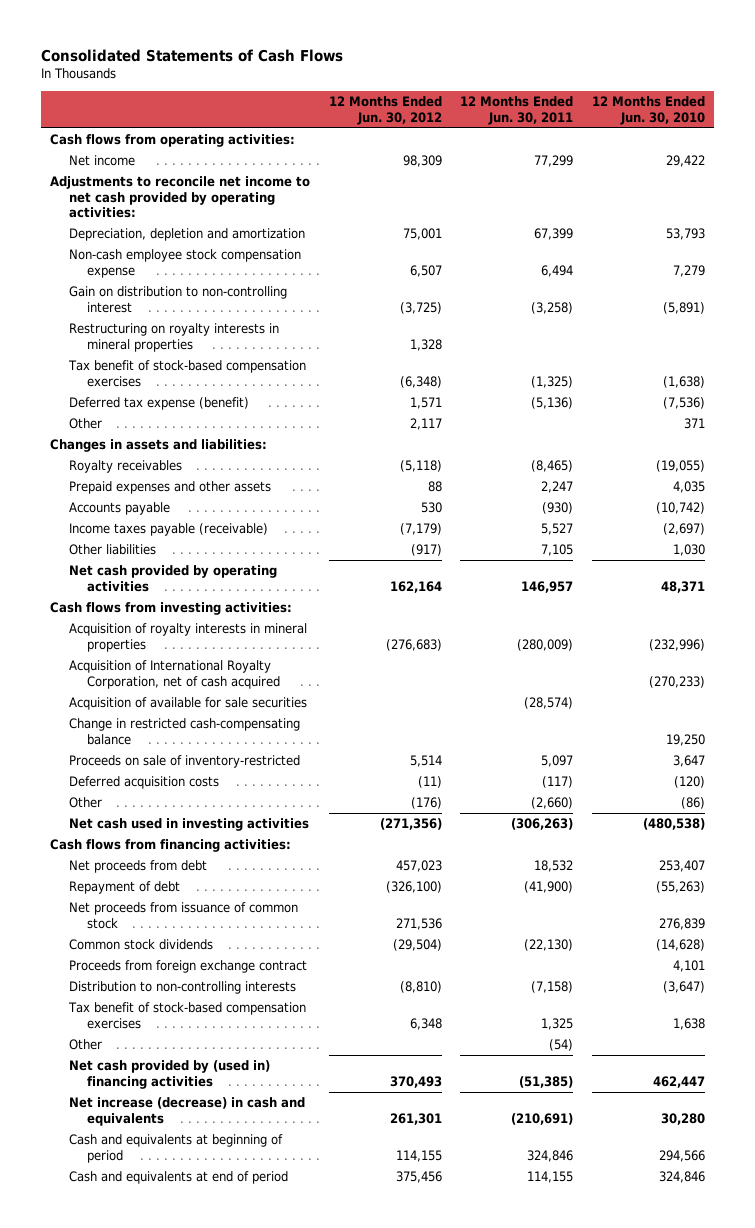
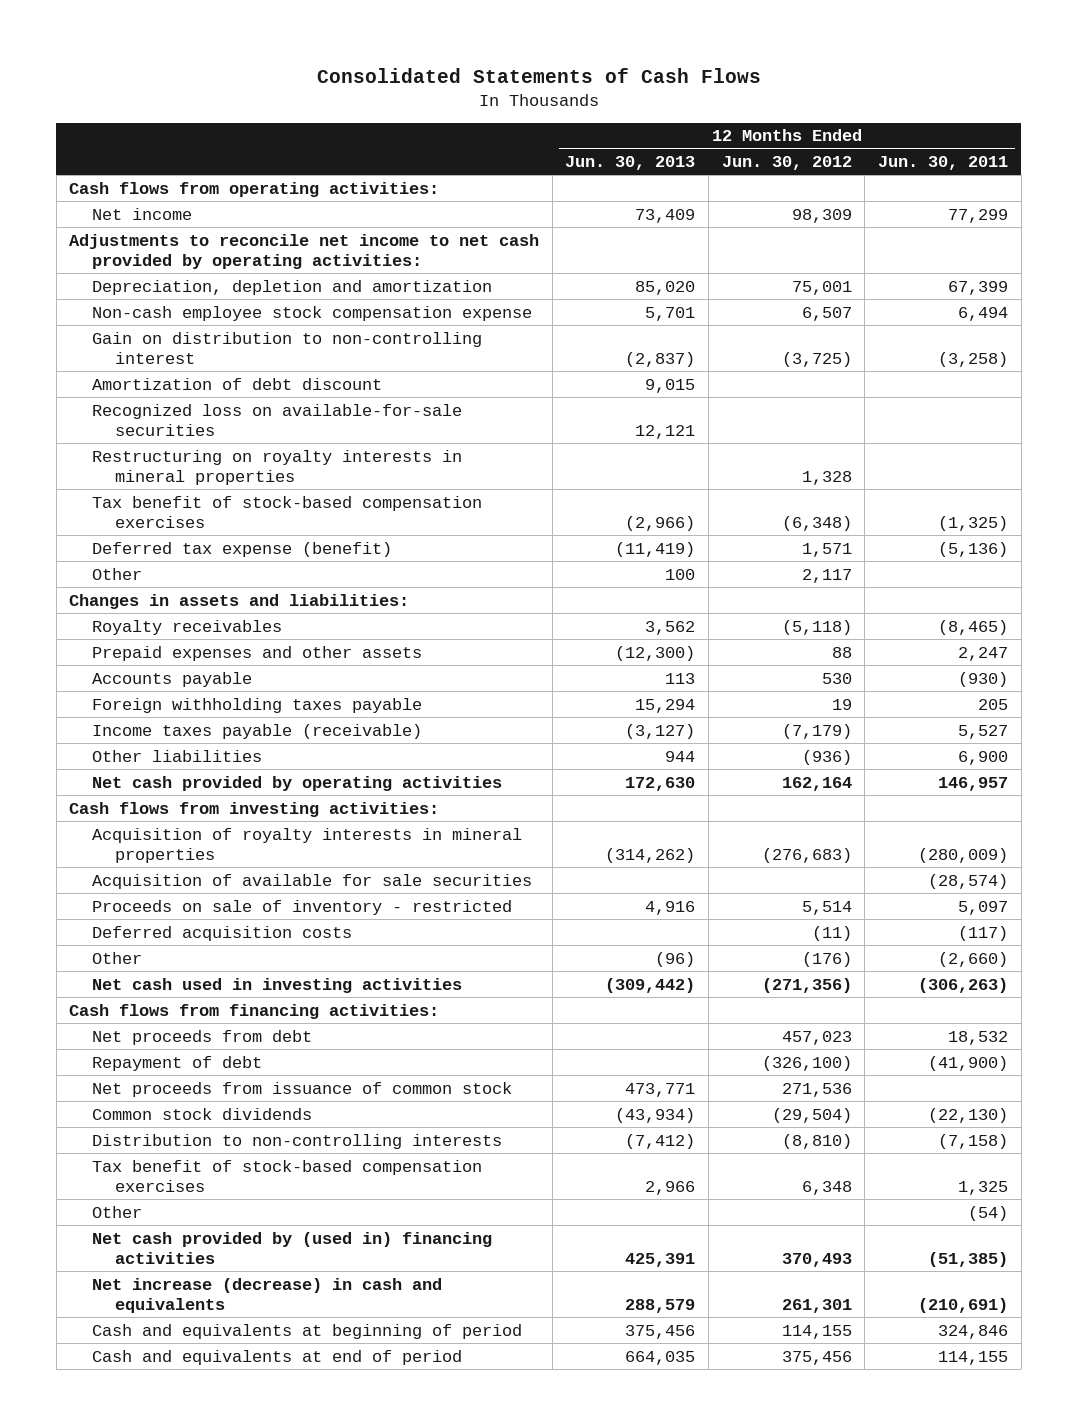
- | 12 Months Ended Jun. 30, 2012 | 12 Months Ended Jun. 30, 2011 | 12 Months Ended Jun. 30, 2010
+ | 12 Months Ended Jun. 30, 2013 | 12 Months Ended Jun. 30, 2012 | 12 Months Ended Jun. 30, 2011
+ Amortization of debt discount | 9,015 | |
+ Recognized loss on available-for-sale securities | 12,121 | |
+ Foreign withholding taxes payable | 15,294 | 19 | 205
- Other liabilities | (917) | 7,105 | 1,030
+ Other liabilities | 944 | (936) | 6,900
- Acquisition of International Royalty Corporation, net of cash acquired | | | (270,233)
- Change in restricted cash-compensating balance | | | 19,250
- Proceeds on sale of inventory-restricted | 5,514 | 5,097 | 3,647
+ Proceeds on sale of inventory - restricted | 4,916 | 5,514 | 5,097
- Proceeds from foreign exchange contract | | | 4,101

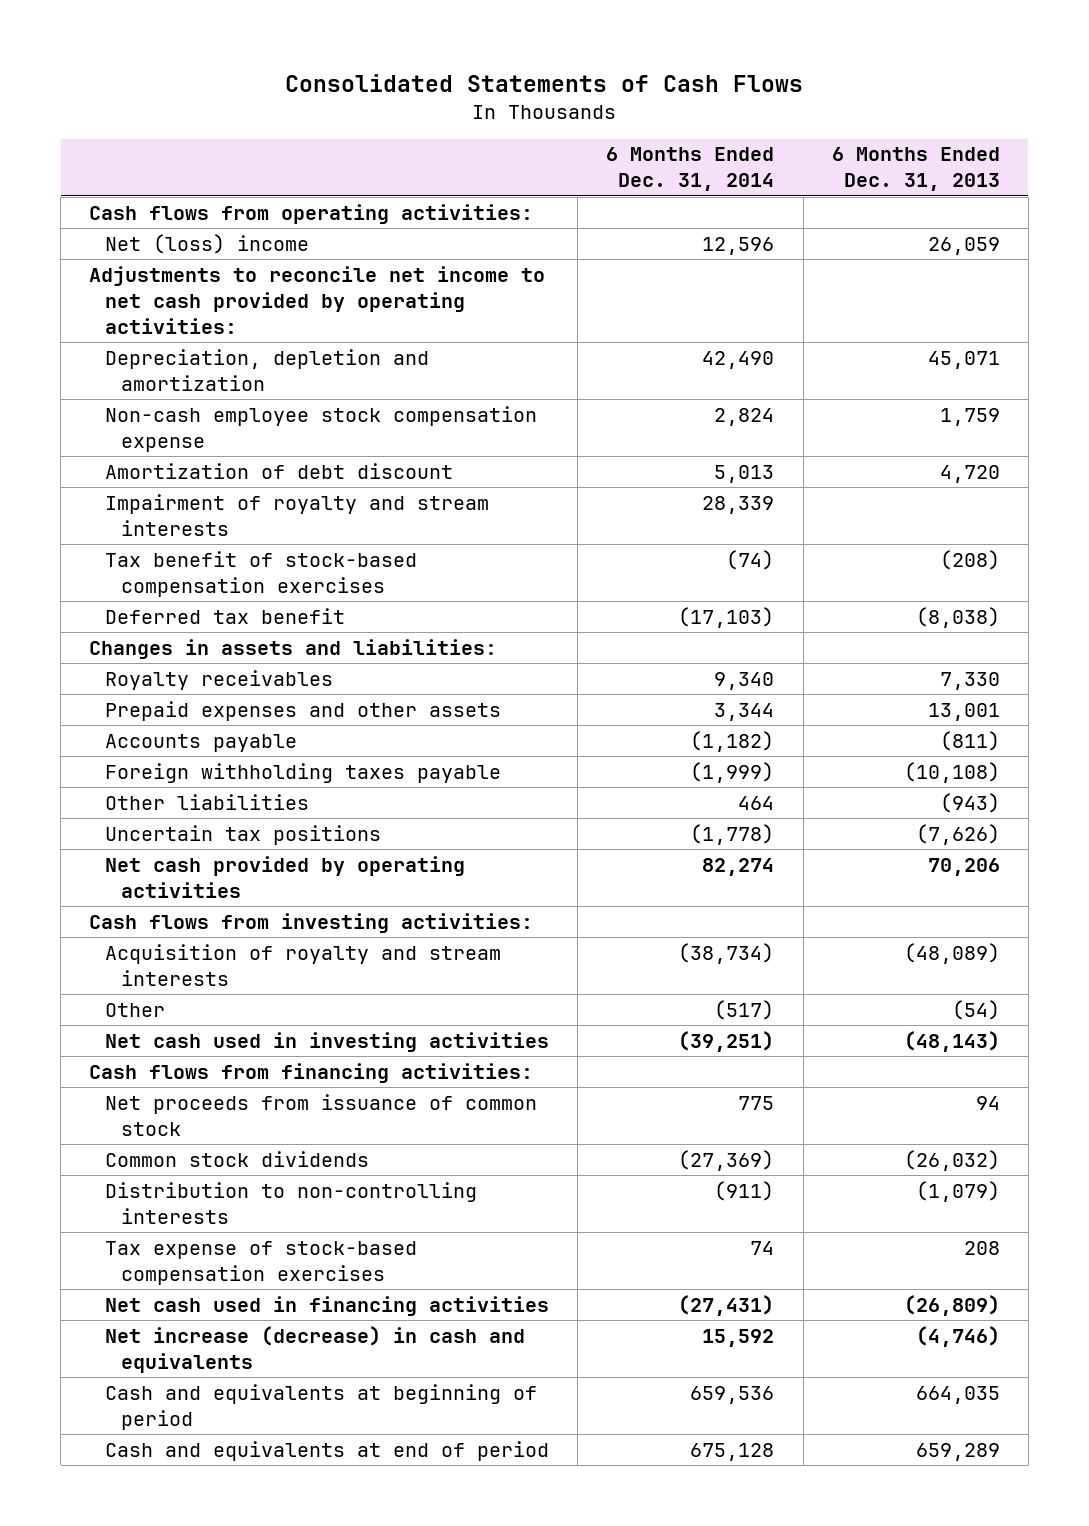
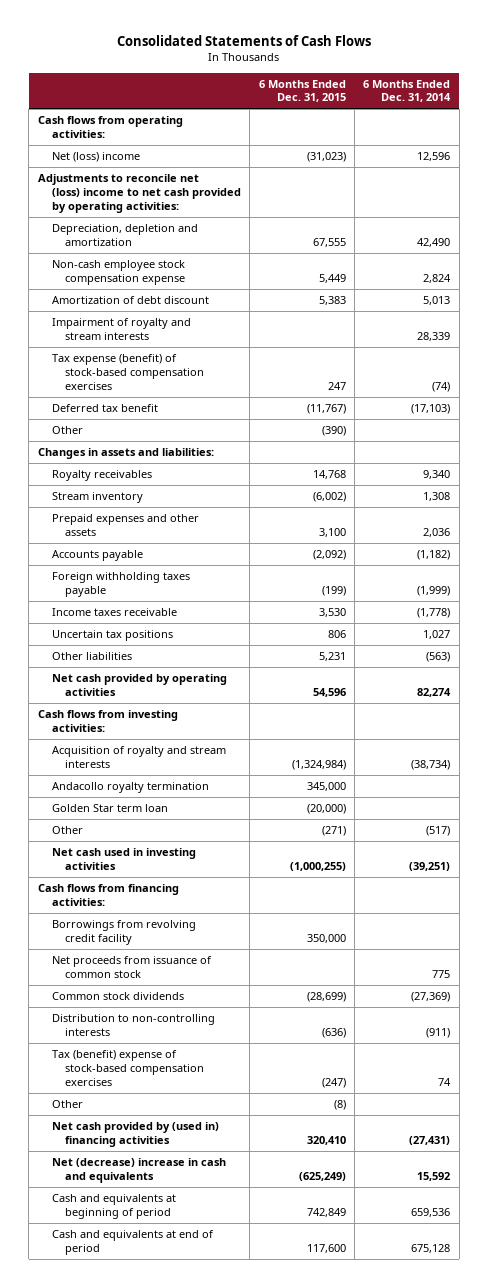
- | 6 Months Ended Dec. 31, 2014 | 6 Months Ended Dec. 31, 2013
+ | 6 Months Ended Dec. 31, 2015 | 6 Months Ended Dec. 31, 2014
- Adjustments to reconcile net income to net cash provided by operating activities:
+ Adjustments to reconcile net (loss) income to net cash provided by operating activities:
- Tax benefit of stock-based compensation exercises | (74) | (208)
+ Tax expense (benefit) of stock-based compensation exercises | 247 | (74)
+ Other | (390) |
- Prepaid expenses and other assets | 3,344 | 13,001
+ Stream inventory | (6,002) | 1,308
+ Prepaid expenses and other assets | 3,100 | 2,036
- Other liabilities | 464 | (943)
- Uncertain tax positions | (1,778) | (7,626)
+ Income taxes receivable | 3,530 | (1,778)
+ Uncertain tax positions | 806 | 1,027
+ Other liabilities | 5,231 | (563)
+ Andacollo royalty termination | 345,000 |
+ Golden Star term loan | (20,000) |
+ Borrowings from revolving credit facility | 350,000 |
- Tax expense of stock-based compensation exercises | 74 | 208
- Net cash used in financing activities | (27,431) | (26,809)
- Net increase (decrease) in cash and equivalents | 15,592 | (4,746)
+ Tax (benefit) expense of stock-based compensation exercises | (247) | 74
+ Other | (8) |
+ Net cash provided by (used in) financing activities | 320,410 | (27,431)
+ Net (decrease) increase in cash and equivalents | (625,249) | 15,592

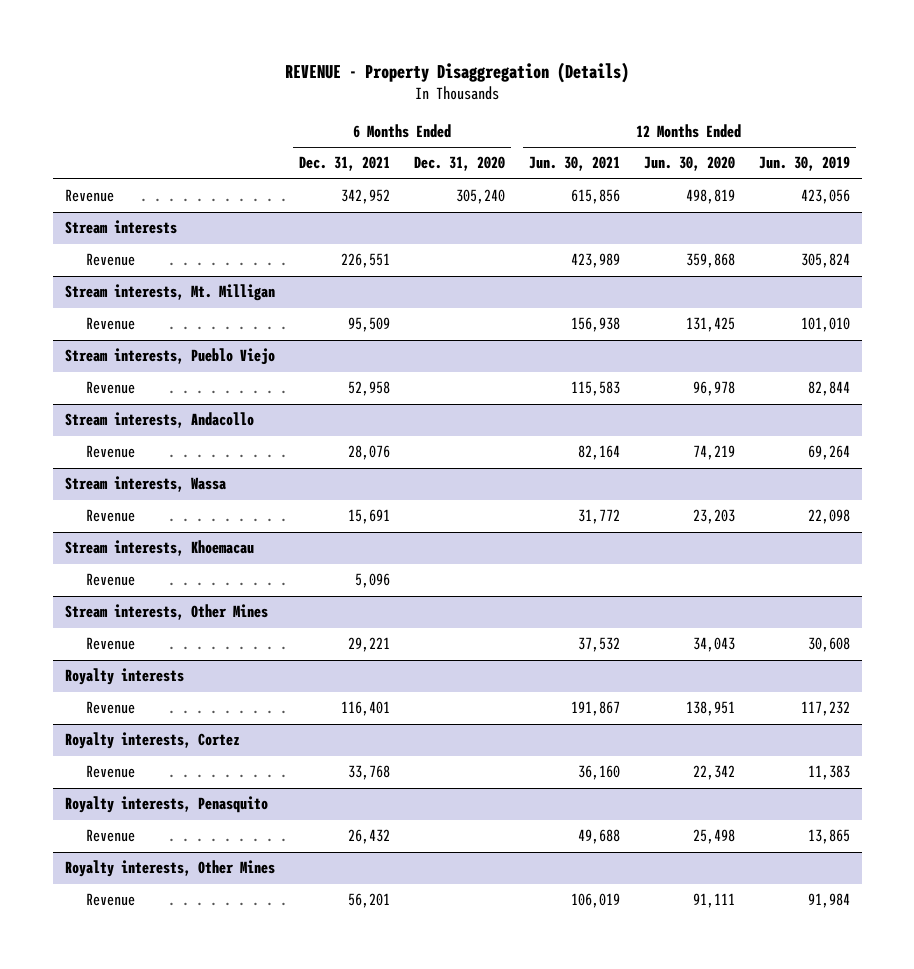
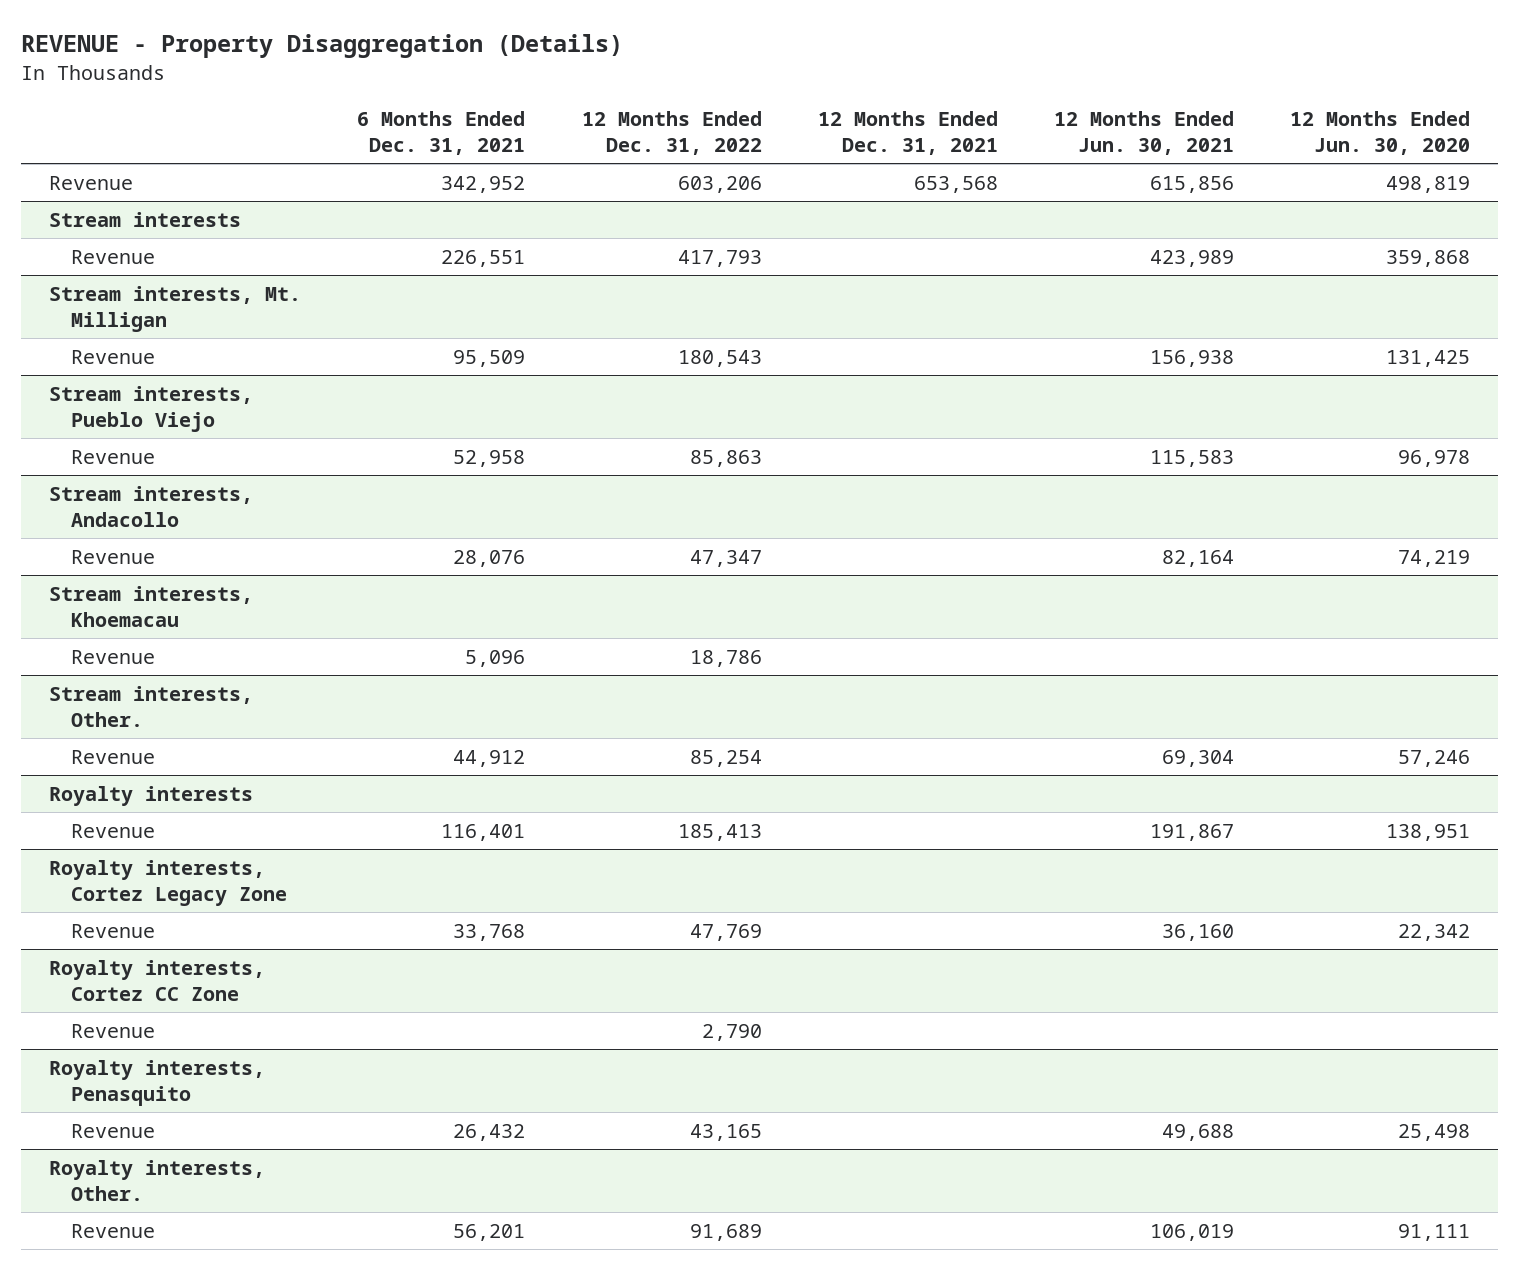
- | 6 Months Ended Dec. 31, 2021 | 6 Months Ended Dec. 31, 2020 | 12 Months Ended Jun. 30, 2021 | 12 Months Ended Jun. 30, 2020 | 12 Months Ended Jun. 30, 2019
+ | 6 Months Ended Dec. 31, 2021 | 12 Months Ended Dec. 31, 2022 | 12 Months Ended Dec. 31, 2021 | 12 Months Ended Jun. 30, 2021 | 12 Months Ended Jun. 30, 2020
- Stream interests, Wassa
- Revenue | 15,691 | | 31,772 | 23,203 | 22,098
- Stream interests, Other Mines
- Revenue | 29,221 | | 37,532 | 34,043 | 30,608
+ Stream interests, Other.
+ Revenue | 44,912 | 85,254 | | 69,304 | 57,246
- Royalty interests, Cortez
+ Royalty interests, Cortez Legacy Zone
+ Royalty interests, Cortez CC Zone
+ Revenue | | 2,790 | | |
- Royalty interests, Other Mines
+ Royalty interests, Other.

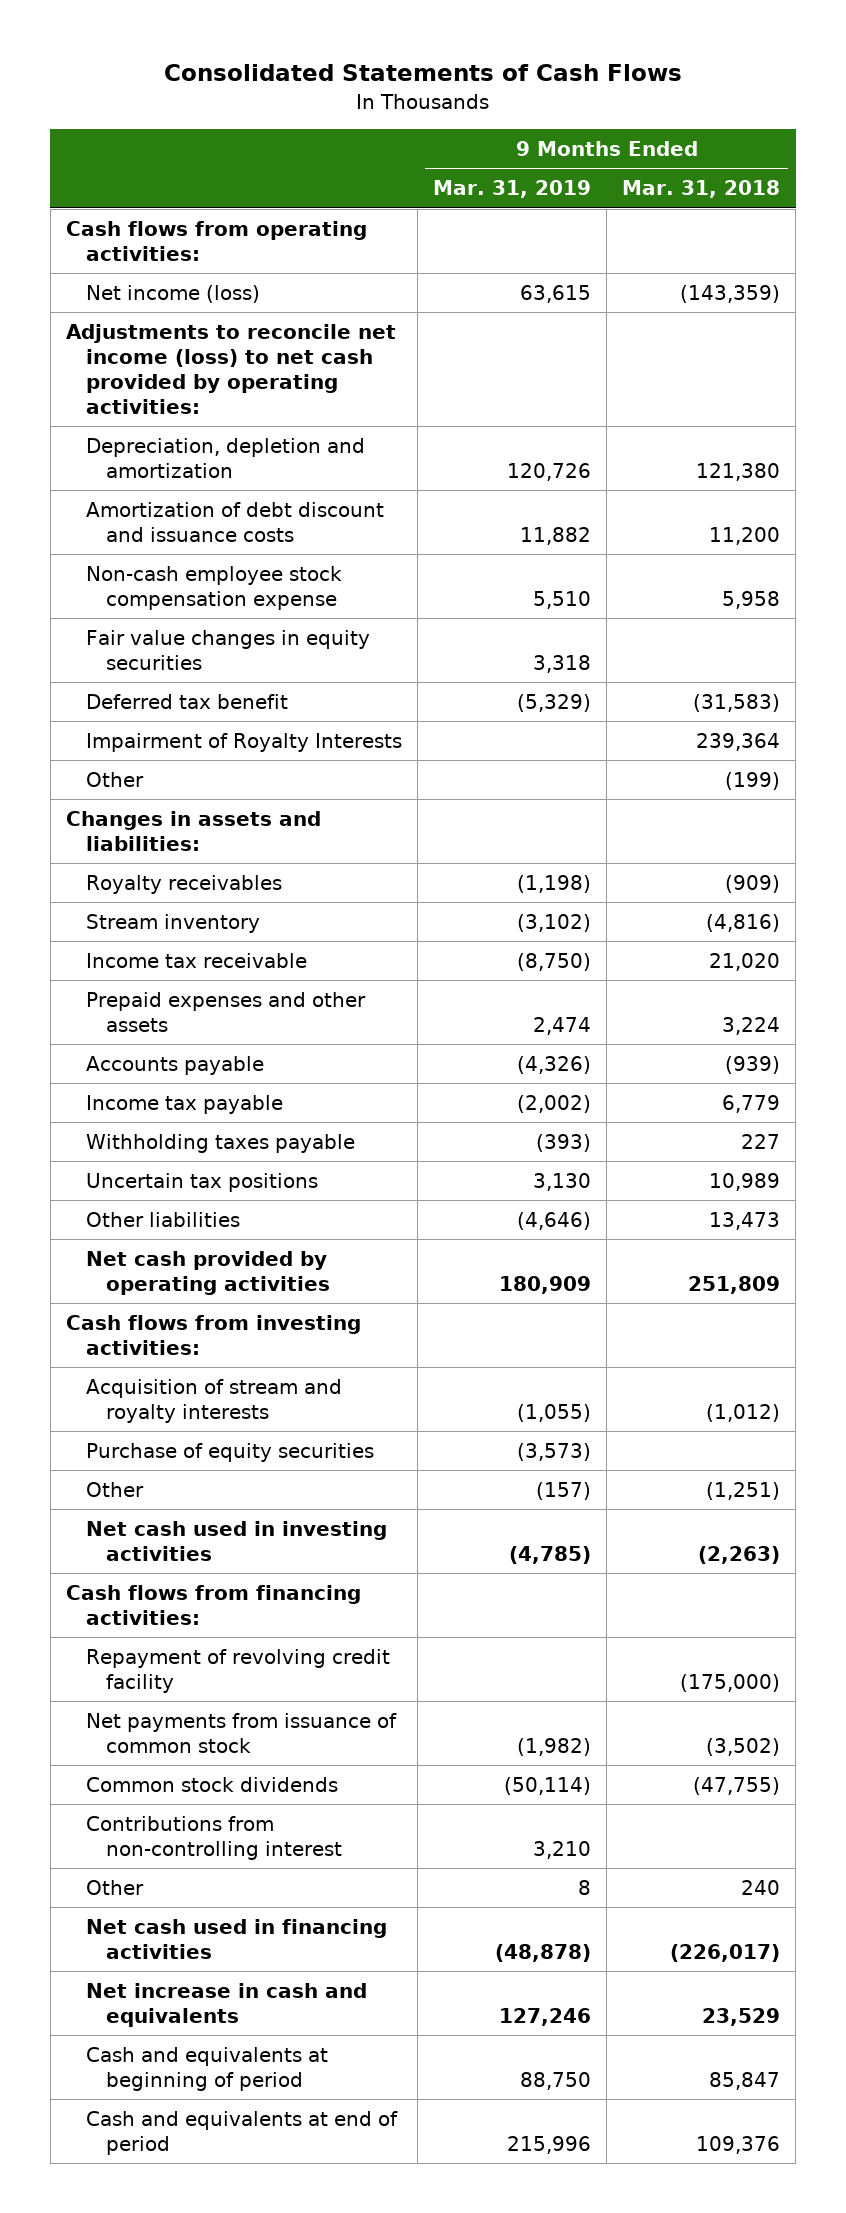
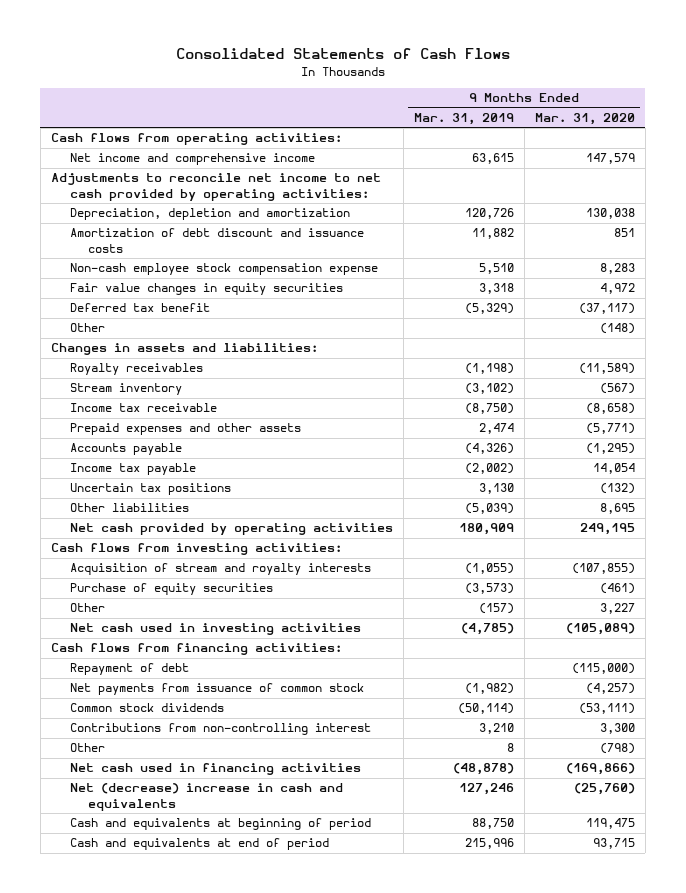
- | 9 Months Ended Mar. 31, 2019 | 9 Months Ended Mar. 31, 2018
+ | 9 Months Ended Mar. 31, 2019 | 9 Months Ended Mar. 31, 2020
- Net income (loss) | 63,615 | (143,359)
- Adjustments to reconcile net income (loss) to net cash provided by operating activities:
+ Net income and comprehensive income | 63,615 | 147,579
+ Adjustments to reconcile net income to net cash provided by operating activities:
- Impairment of Royalty Interests | | 239,364
- Withholding taxes payable | (393) | 227
- Other liabilities | (4,646) | 13,473
+ Other liabilities | (5,039) | 8,695
- Repayment of revolving credit facility | | (175,000)
+ Repayment of debt | | (115,000)
- Net increase in cash and equivalents | 127,246 | 23,529
+ Net (decrease) increase in cash and equivalents | 127,246 | (25,760)

